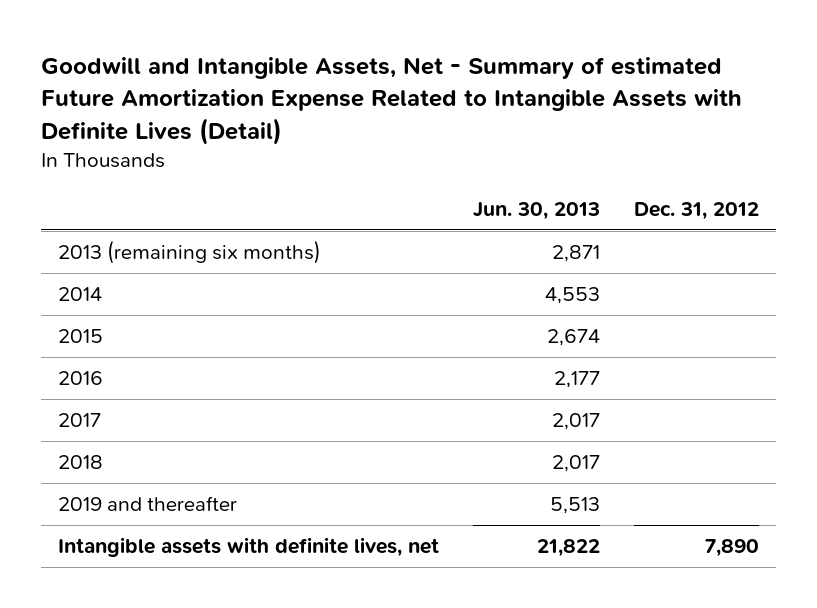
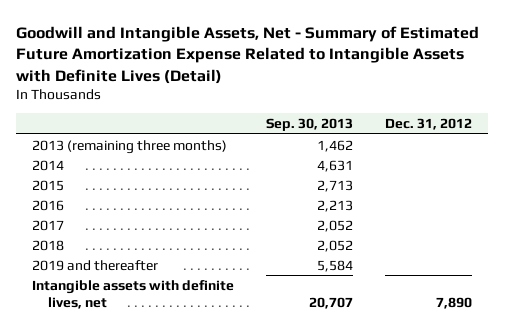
- Goodwill and Intangible Assets, Net - Summary of estimated Future Amortization Expense Related to Intangible Assets with Definite Lives (Detail)
+ Goodwill and Intangible Assets, Net - Summary of Estimated Future Amortization Expense Related to Intangible Assets with Definite Lives (Detail)
- | Jun. 30, 2013 | Dec. 31, 2012
+ | Sep. 30, 2013 | Dec. 31, 2012
- 2013 (remaining six months) | 2,871 |
+ 2013 (remaining three months) | 1,462 |

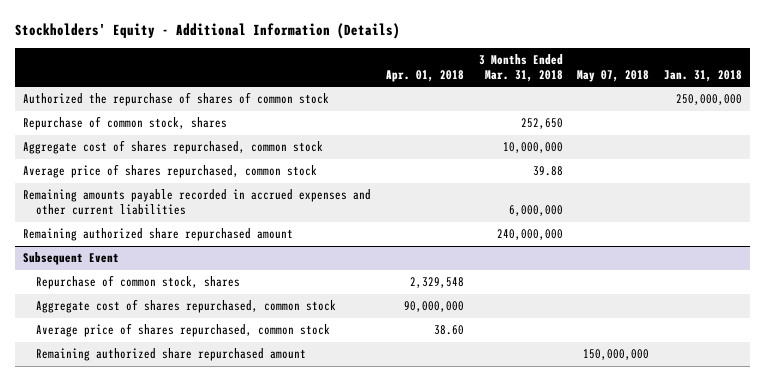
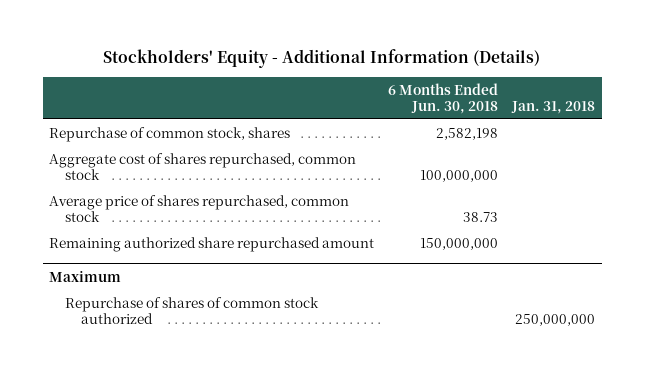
- | Apr. 01, 2018 | 3 Months Ended Mar. 31, 2018 | May 07, 2018 | Jan. 31, 2018
+ | 6 Months Ended Jun. 30, 2018 | Jan. 31, 2018
- Authorized the repurchase of shares of common stock | | | | 250,000,000
- Remaining amounts payable recorded in accrued expenses and other current liabilities | | 6,000,000 | |
- Subsequent Event
- Repurchase of common stock, shares | 2,329,548 | | |
- Aggregate cost of shares repurchased, common stock | 90,000,000 | | |
- Average price of shares repurchased, common stock | 38.60 | | |
- Remaining authorized share repurchased amount | | | 150,000,000 |
+ Maximum
+ Repurchase of shares of common stock authorized | | 250,000,000

